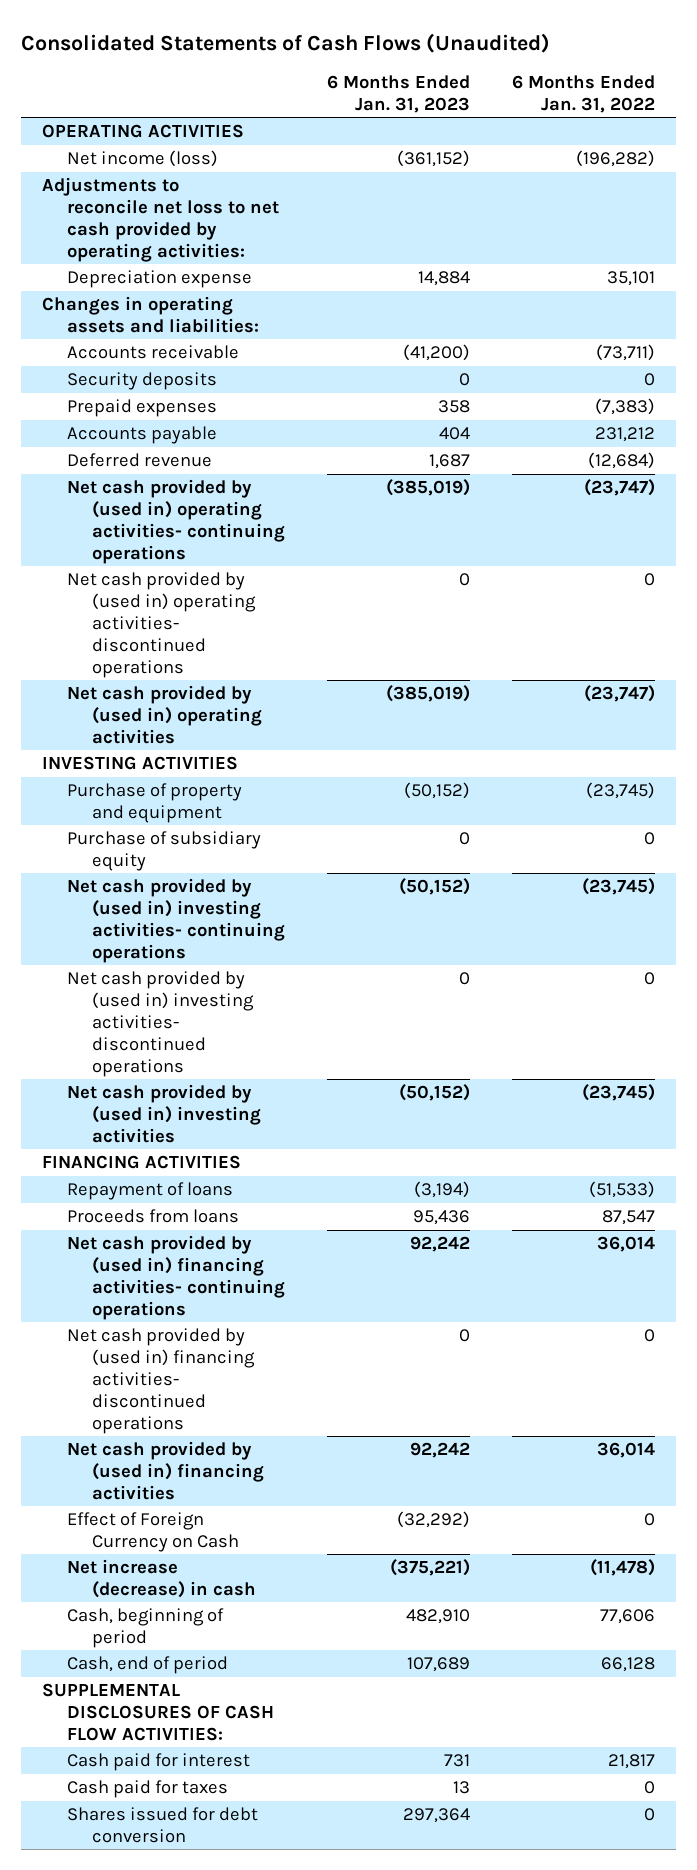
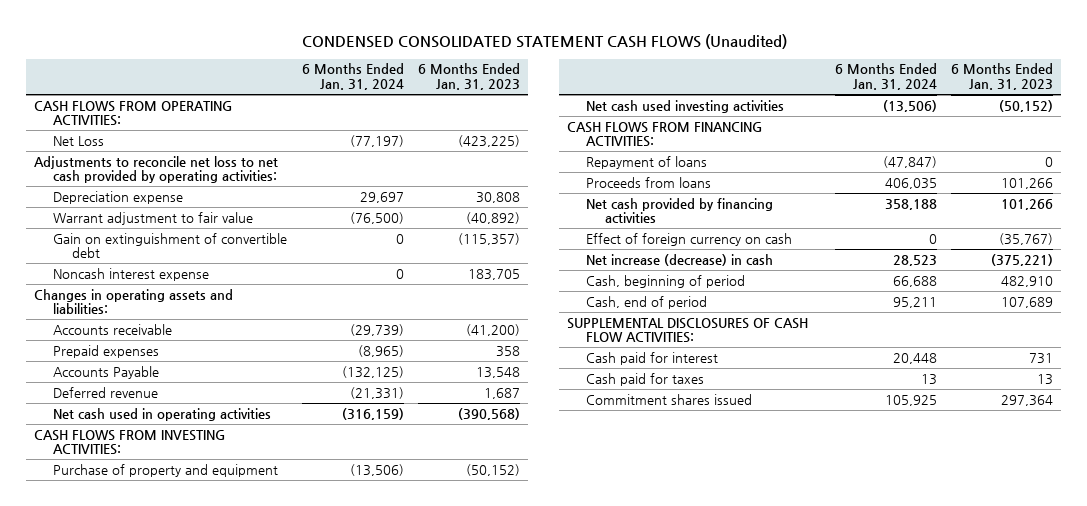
- Consolidated Statements of Cash Flows (Unaudited)
+ CONDENSED CONSOLIDATED STATEMENT CASH FLOWS (Unaudited)
- | 6 Months Ended Jan. 31, 2023 | 6 Months Ended Jan. 31, 2022
+ | 6 Months Ended Jan. 31, 2024 | 6 Months Ended Jan. 31, 2023
- OPERATING ACTIVITIES
- Net income (loss) | (361,152) | (196,282)
+ CASH FLOWS FROM OPERATING ACTIVITIES:
+ Net Loss | (77,197) | (423,225)
- Depreciation expense | 14,884 | 35,101
+ Depreciation expense | 29,697 | 30,808
+ Warrant adjustment to fair value | (76,500) | (40,892)
+ Gain on extinguishment of convertible debt | 0 | (115,357)
+ Noncash interest expense | 0 | 183,705
- Security deposits | 0 | 0
- Accounts payable | 404 | 231,212
+ Accounts Payable | (132,125) | 13,548
- Net cash provided by (used in) operating activities- continuing operations | (385,019) | (23,747)
- Net cash provided by (used in) operating activities- discontinued operations | 0 | 0
- Net cash provided by (used in) operating activities | (385,019) | (23,747)
- INVESTING ACTIVITIES
+ Net cash used in operating activities | (316,159) | (390,568)
+ CASH FLOWS FROM INVESTING ACTIVITIES:
- Purchase of subsidiary equity | 0 | 0
- Net cash provided by (used in) investing activities- continuing operations | (50,152) | (23,745)
- Net cash provided by (used in) investing activities- discontinued operations | 0 | 0
- Net cash provided by (used in) investing activities | (50,152) | (23,745)
- FINANCING ACTIVITIES
- Repayment of loans | (3,194) | (51,533)
- Proceeds from loans | 95,436 | 87,547
- Net cash provided by (used in) financing activities- continuing operations | 92,242 | 36,014
- Net cash provided by (used in) financing activities- discontinued operations | 0 | 0
- Net cash provided by (used in) financing activities | 92,242 | 36,014
- Effect of Foreign Currency on Cash | (32,292) | 0
+ Net cash used investing activities | (13,506) | (50,152)
+ CASH FLOWS FROM FINANCING ACTIVITIES:
+ Repayment of loans | (47,847) | 0
+ Proceeds from loans | 406,035 | 101,266
+ Net cash provided by financing activities | 358,188 | 101,266
+ Effect of foreign currency on cash | 0 | (35,767)
- Shares issued for debt conversion | 297,364 | 0
+ Commitment shares issued | 105,925 | 297,364

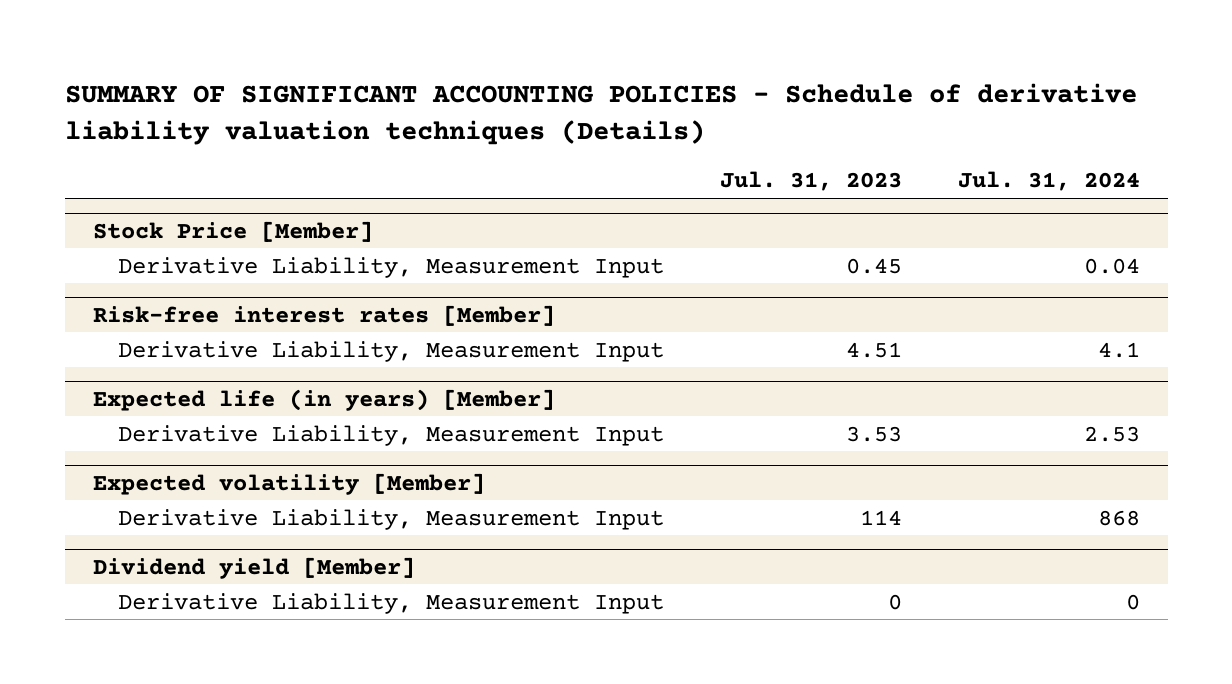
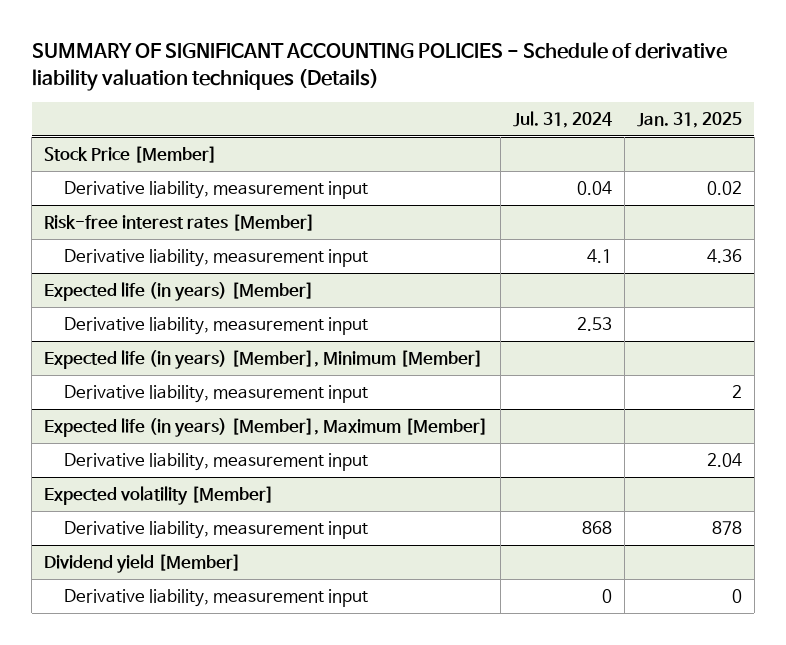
- | Jul. 31, 2023 | Jul. 31, 2024
+ | Jul. 31, 2024 | Jan. 31, 2025
@ Stock Price [Member]
- Derivative Liability, Measurement Input | 0.45 | 0.04
+ Derivative liability, measurement input | 0.04 | 0.02
@ Risk-free interest rates [Member]
- Derivative Liability, Measurement Input | 4.51 | 4.1
+ Derivative liability, measurement input | 4.1 | 4.36
@ Expected life (in years) [Member]
- Derivative Liability, Measurement Input | 3.53 | 2.53
+ Derivative liability, measurement input | 2.53 |
+ Expected life (in years) [Member], Minimum [Member]
+ Derivative liability, measurement input | | 2
+ Expected life (in years) [Member], Maximum [Member]
+ Derivative liability, measurement input | | 2.04
@ Expected volatility [Member]
- Derivative Liability, Measurement Input | 114 | 868
+ Derivative liability, measurement input | 868 | 878
@ Dividend yield [Member]
- Derivative Liability, Measurement Input | 0 | 0
+ Derivative liability, measurement input | 0 | 0

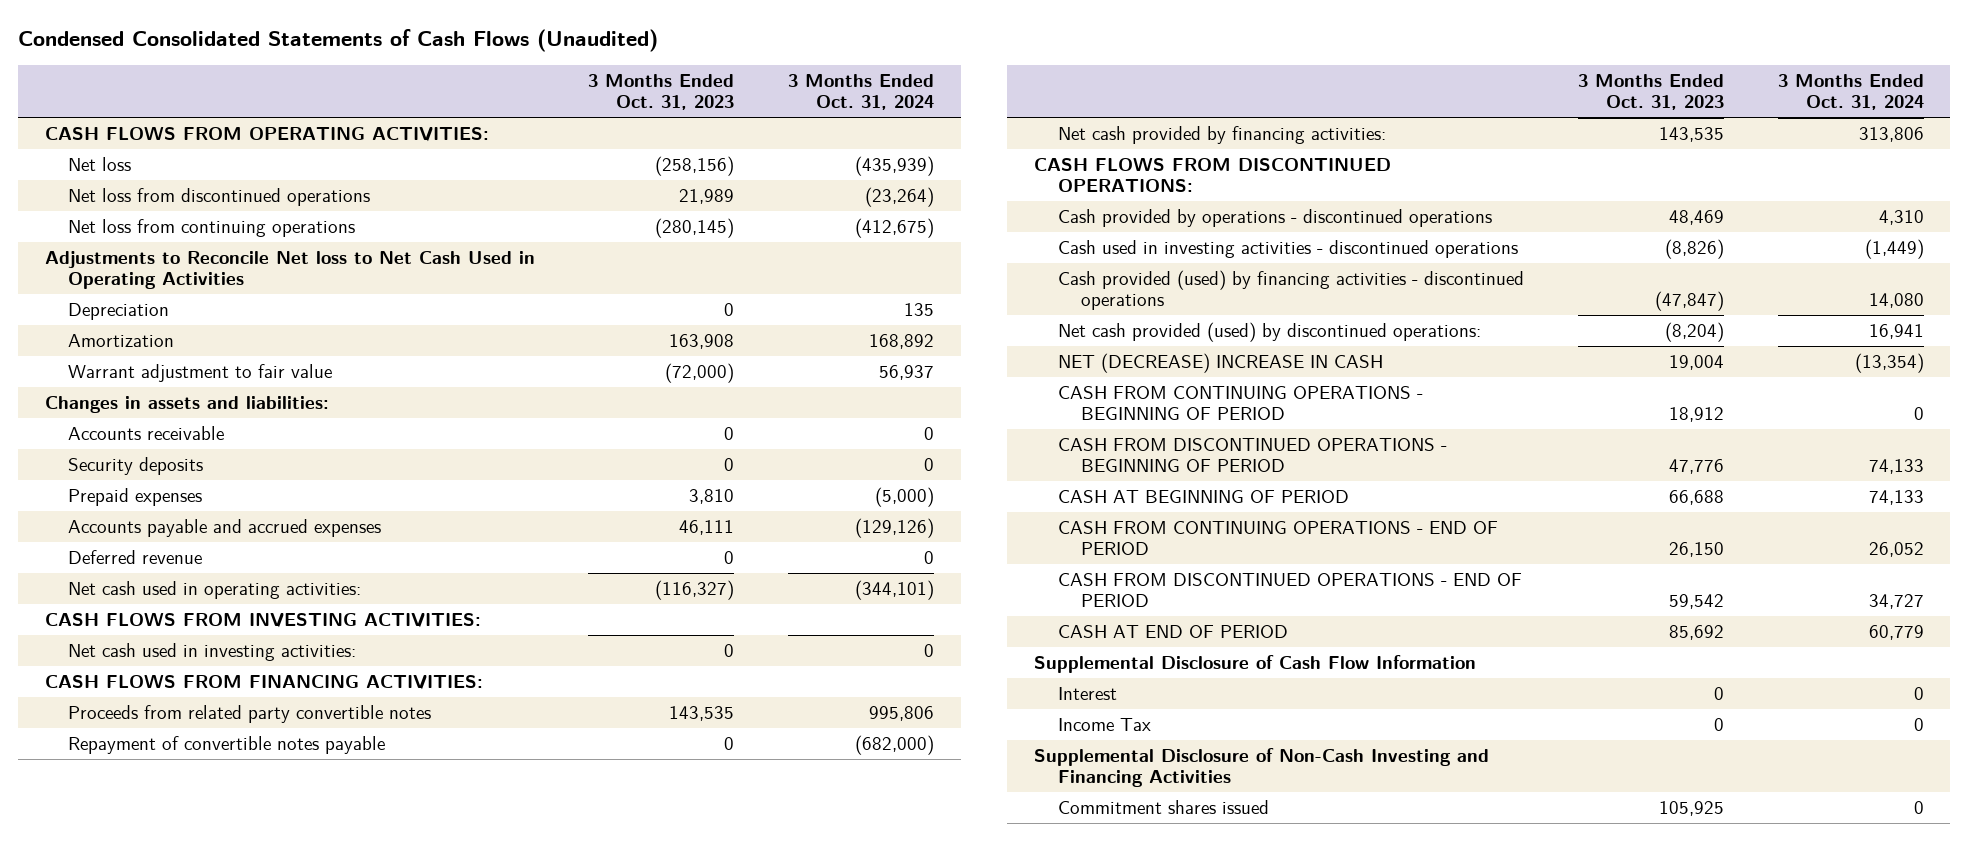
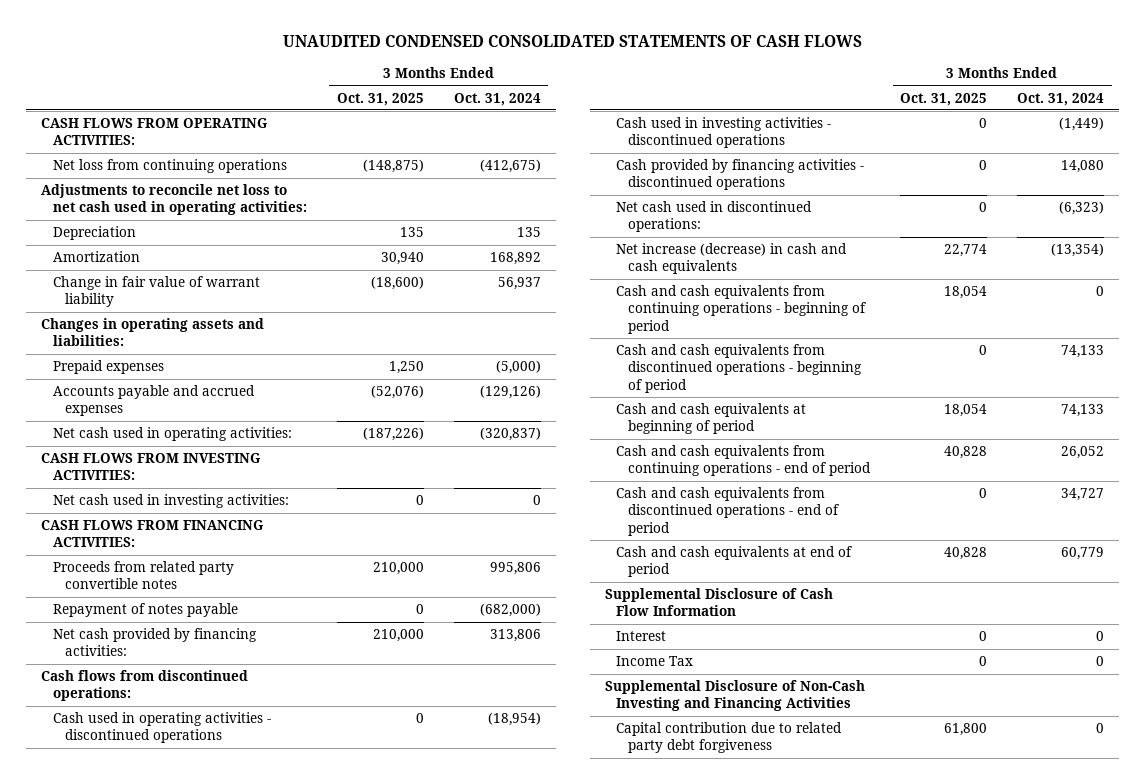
- Condensed Consolidated Statements of Cash Flows (Unaudited)
+ UNAUDITED CONDENSED CONSOLIDATED STATEMENTS OF CASH FLOWS
- | 3 Months Ended Oct. 31, 2023 | 3 Months Ended Oct. 31, 2024
+ | 3 Months Ended Oct. 31, 2025 | 3 Months Ended Oct. 31, 2024
- Net loss | (258,156) | (435,939)
- Net loss from discontinued operations | 21,989 | (23,264)
- Adjustments to Reconcile Net loss to Net Cash Used in Operating Activities
+ Adjustments to reconcile net loss to net cash used in operating activities:
- Warrant adjustment to fair value | (72,000) | 56,937
- Changes in assets and liabilities:
- Accounts receivable | 0 | 0
- Security deposits | 0 | 0
+ Change in fair value of warrant liability | (18,600) | 56,937
+ Changes in operating assets and liabilities:
- Deferred revenue | 0 | 0
- Net cash used in operating activities: | (116,327) | (344,101)
+ Net cash used in operating activities: | (187,226) | (320,837)
- Repayment of convertible notes payable | 0 | (682,000)
+ Repayment of notes payable | 0 | (682,000)
- CASH FLOWS FROM DISCONTINUED OPERATIONS:
- Cash provided by operations - discontinued operations | 48,469 | 4,310
+ Cash flows from discontinued operations:
+ Cash used in operating activities - discontinued operations | 0 | (18,954)
- Cash provided (used) by financing activities - discontinued operations | (47,847) | 14,080
- Net cash provided (used) by discontinued operations: | (8,204) | 16,941
- NET (DECREASE) INCREASE IN CASH | 19,004 | (13,354)
- CASH FROM CONTINUING OPERATIONS - BEGINNING OF PERIOD | 18,912 | 0
- CASH FROM DISCONTINUED OPERATIONS - BEGINNING OF PERIOD | 47,776 | 74,133
- CASH AT BEGINNING OF PERIOD | 66,688 | 74,133
- CASH FROM CONTINUING OPERATIONS - END OF PERIOD | 26,150 | 26,052
- CASH FROM DISCONTINUED OPERATIONS - END OF PERIOD | 59,542 | 34,727
- CASH AT END OF PERIOD | 85,692 | 60,779
+ Cash provided by financing activities - discontinued operations | 0 | 14,080
+ Net cash used in discontinued operations: | 0 | (6,323)
+ Net increase (decrease) in cash and cash equivalents | 22,774 | (13,354)
+ Cash and cash equivalents from continuing operations - beginning of period | 18,054 | 0
+ Cash and cash equivalents from discontinued operations - beginning of period | 0 | 74,133
+ Cash and cash equivalents at beginning of period | 18,054 | 74,133
+ Cash and cash equivalents from continuing operations - end of period | 40,828 | 26,052
+ Cash and cash equivalents from discontinued operations - end of period | 0 | 34,727
+ Cash and cash equivalents at end of period | 40,828 | 60,779
- Commitment shares issued | 105,925 | 0
+ Capital contribution due to related party debt forgiveness | 61,800 | 0

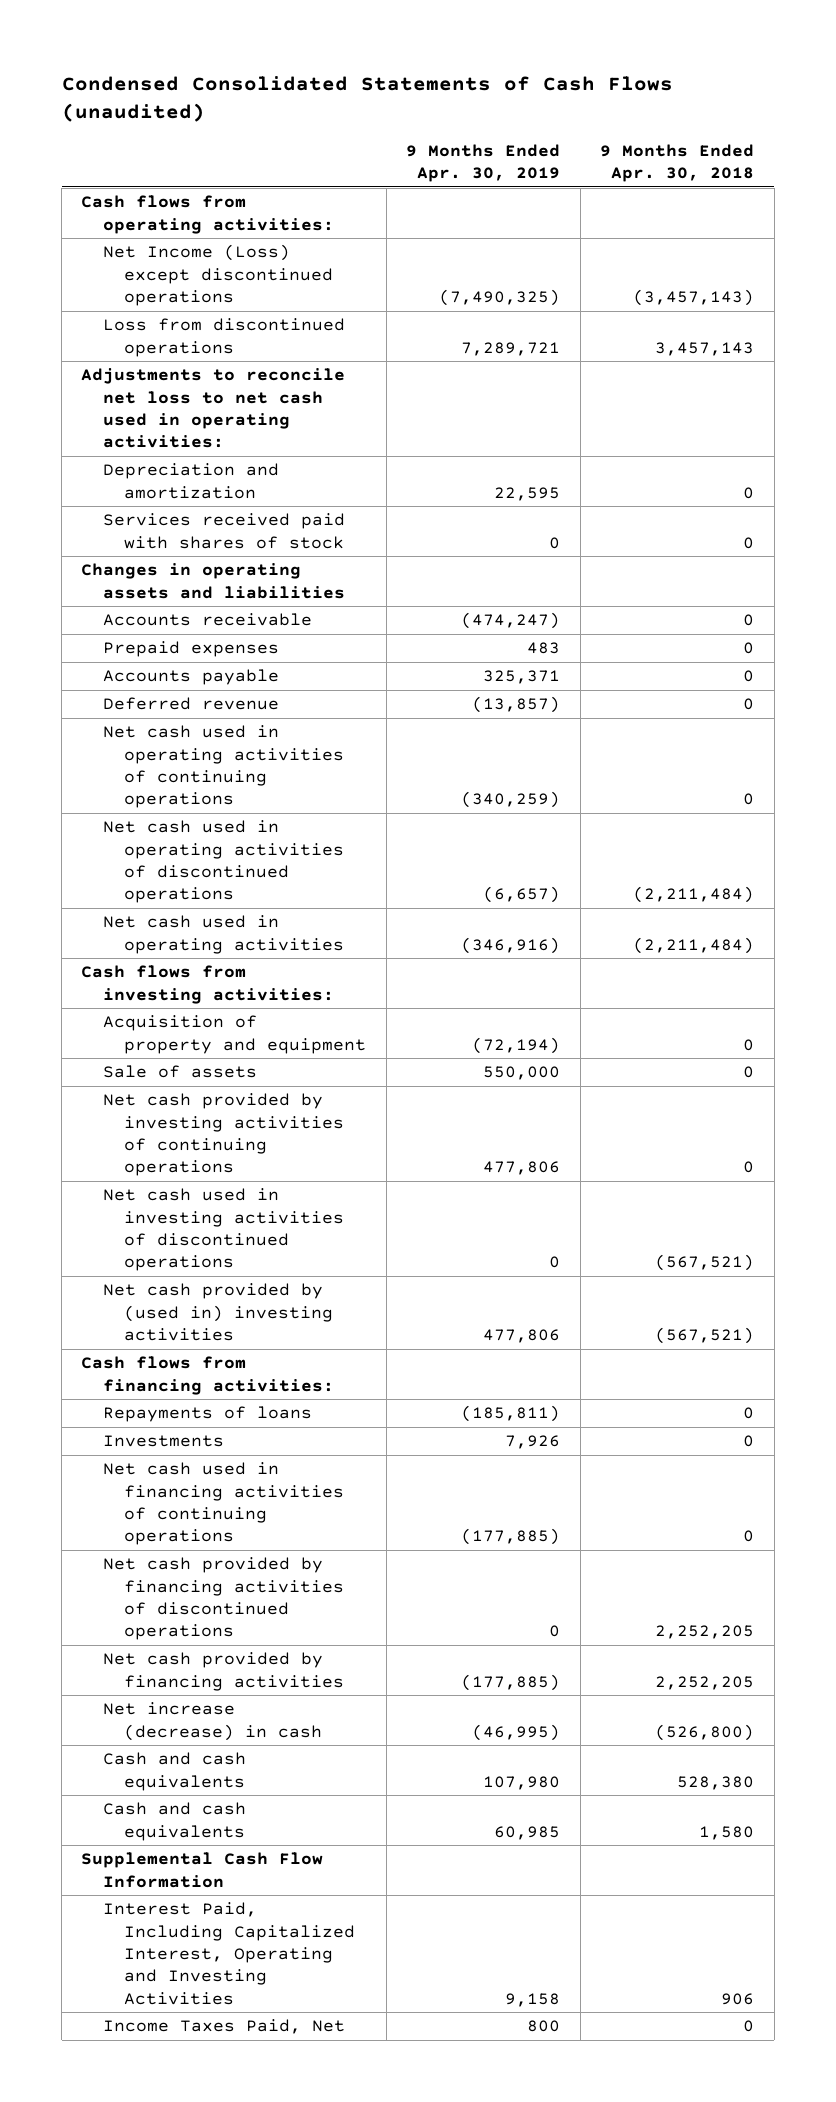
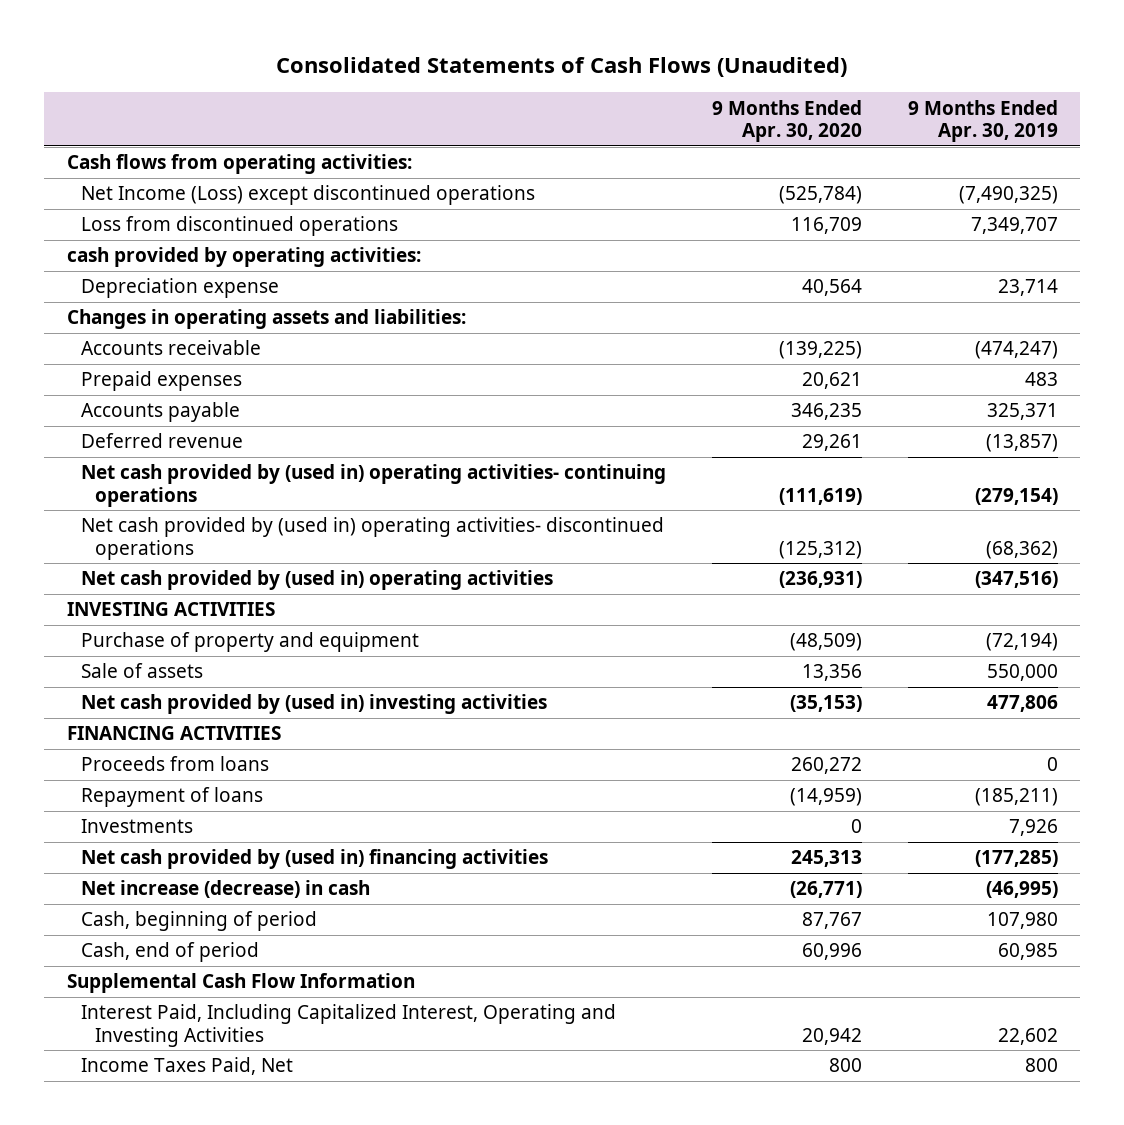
- Condensed Consolidated Statements of Cash Flows (unaudited)
+ Consolidated Statements of Cash Flows (Unaudited)
- | 9 Months Ended Apr. 30, 2019 | 9 Months Ended Apr. 30, 2018
+ | 9 Months Ended Apr. 30, 2020 | 9 Months Ended Apr. 30, 2019
- Loss from discontinued operations | 7,289,721 | 3,457,143
- Adjustments to reconcile net loss to net cash used in operating activities:
- Depreciation and amortization | 22,595 | 0
- Services received paid with shares of stock | 0 | 0
- Changes in operating assets and liabilities
+ Loss from discontinued operations | 116,709 | 7,349,707
+ cash provided by operating activities:
+ Depreciation expense | 40,564 | 23,714
+ Changes in operating assets and liabilities:
- Net cash used in operating activities of continuing operations | (340,259) | 0
- Net cash used in operating activities of discontinued operations | (6,657) | (2,211,484)
- Net cash used in operating activities | (346,916) | (2,211,484)
- Cash flows from investing activities:
- Acquisition of property and equipment | (72,194) | 0
+ Net cash provided by (used in) operating activities- continuing operations | (111,619) | (279,154)
+ Net cash provided by (used in) operating activities- discontinued operations | (125,312) | (68,362)
+ Net cash provided by (used in) operating activities | (236,931) | (347,516)
+ INVESTING ACTIVITIES
+ Purchase of property and equipment | (48,509) | (72,194)
- Net cash provided by investing activities of continuing operations | 477,806 | 0
- Net cash used in investing activities of discontinued operations | 0 | (567,521)
- Cash flows from financing activities:
- Repayments of loans | (185,811) | 0
+ FINANCING ACTIVITIES
+ Proceeds from loans | 260,272 | 0
+ Repayment of loans | (14,959) | (185,211)
- Net cash used in financing activities of continuing operations | (177,885) | 0
- Net cash provided by financing activities of discontinued operations | 0 | 2,252,205
- Net cash provided by financing activities | (177,885) | 2,252,205
+ Net cash provided by (used in) financing activities | 245,313 | (177,285)
- Cash and cash equivalents | 107,980 | 528,380
- Cash and cash equivalents | 60,985 | 1,580
+ Cash, beginning of period | 87,767 | 107,980
+ Cash, end of period | 60,996 | 60,985
- Interest Paid, Including Capitalized Interest, Operating and Investing Activities | 9,158 | 906
+ Interest Paid, Including Capitalized Interest, Operating and Investing Activities | 20,942 | 22,602

